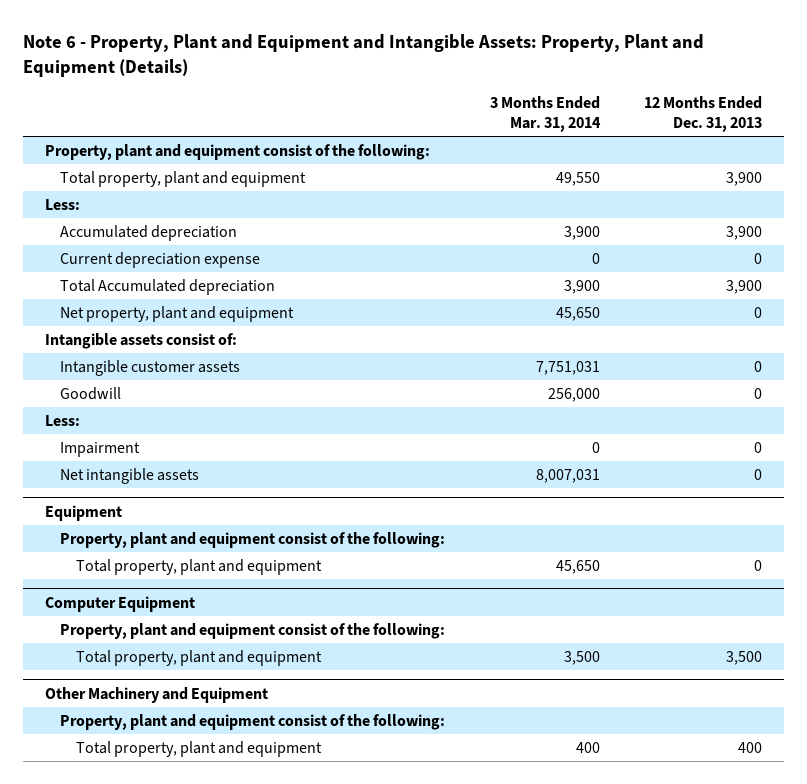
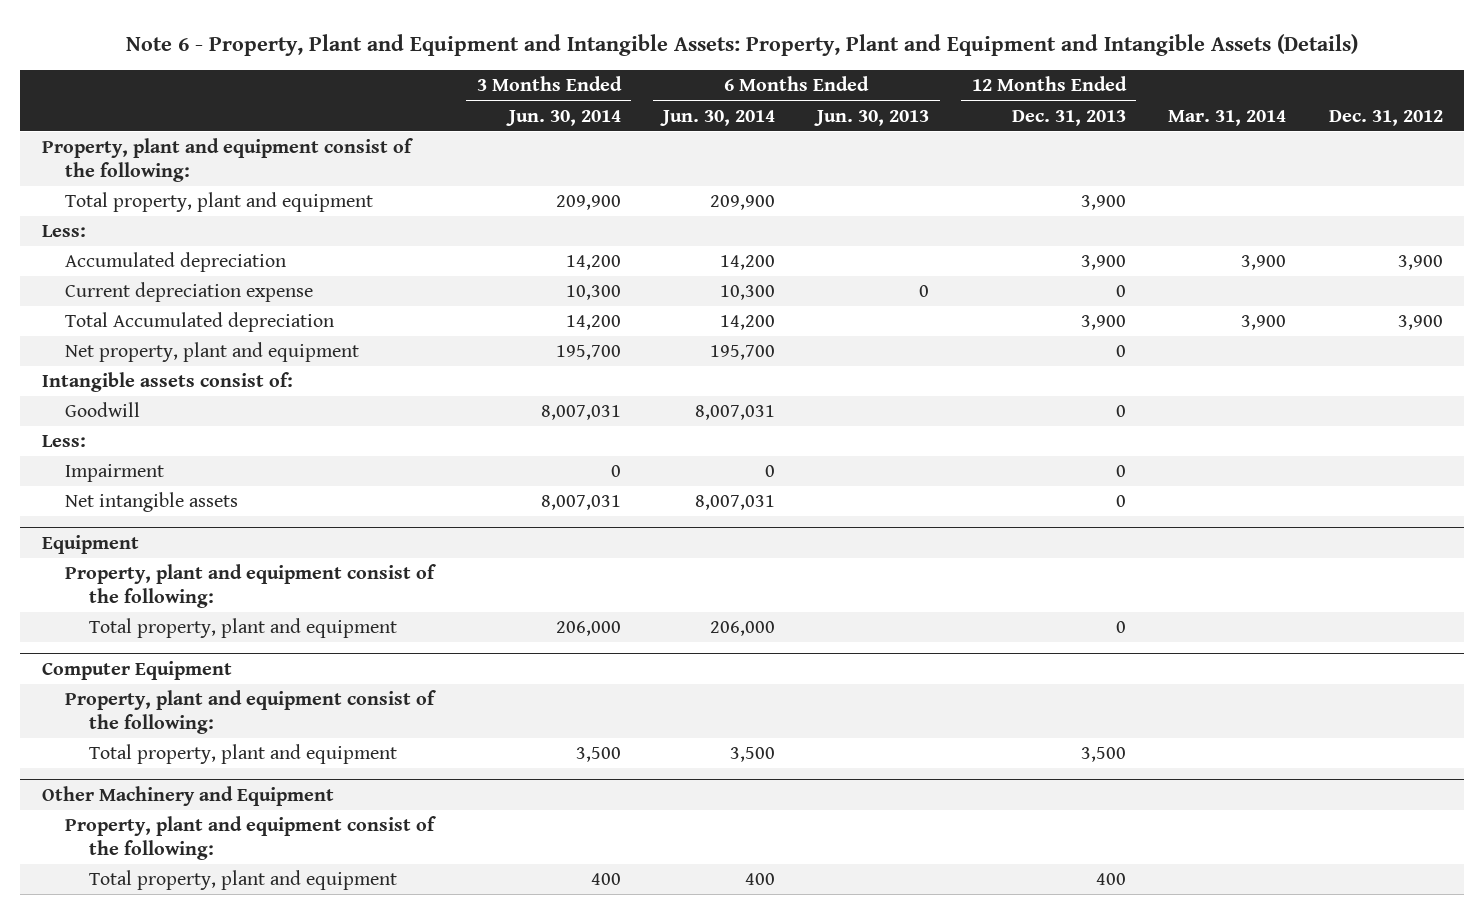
- Note 6 - Property, Plant and Equipment and Intangible Assets: Property, Plant and Equipment (Details)
+ Note 6 - Property, Plant and Equipment and Intangible Assets: Property, Plant and Equipment and Intangible Assets (Details)
- | 3 Months Ended Mar. 31, 2014 | 12 Months Ended Dec. 31, 2013
+ | 3 Months Ended Jun. 30, 2014 | 6 Months Ended Jun. 30, 2014 | 6 Months Ended Jun. 30, 2013 | 12 Months Ended Dec. 31, 2013 | Mar. 31, 2014 | Dec. 31, 2012
- Intangible customer assets | 7,751,031 | 0

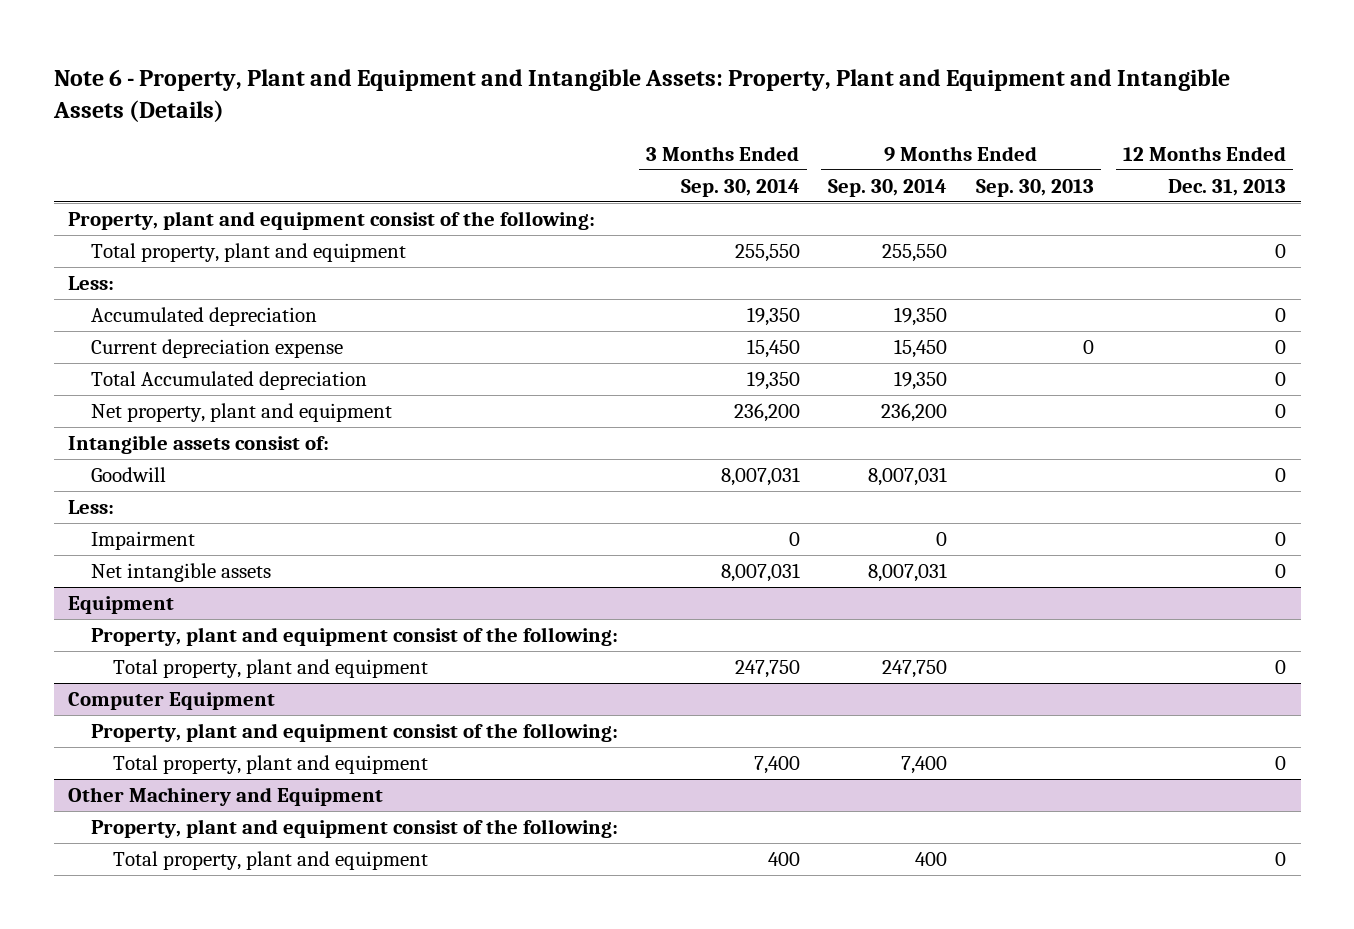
- | 3 Months Ended Jun. 30, 2014 | 6 Months Ended Jun. 30, 2014 | 6 Months Ended Jun. 30, 2013 | 12 Months Ended Dec. 31, 2013 | Mar. 31, 2014 | Dec. 31, 2012
+ | 3 Months Ended Sep. 30, 2014 | 9 Months Ended Sep. 30, 2014 | 9 Months Ended Sep. 30, 2013 | 12 Months Ended Dec. 31, 2013
- Total property, plant and equipment | 209,900 | 209,900 | | 3,900 | |
+ Total property, plant and equipment | 255,550 | 255,550 | | 0
- Accumulated depreciation | 14,200 | 14,200 | | 3,900 | 3,900 | 3,900
+ Accumulated depreciation | 19,350 | 19,350 | | 0
- Total Accumulated depreciation | 14,200 | 14,200 | | 3,900 | 3,900 | 3,900
+ Total Accumulated depreciation | 19,350 | 19,350 | | 0
@ Computer Equipment
- Total property, plant and equipment | 3,500 | 3,500 | | 3,500 | |
+ Total property, plant and equipment | 7,400 | 7,400 | | 0
@ Other Machinery and Equipment
- Total property, plant and equipment | 400 | 400 | | 400 | |
+ Total property, plant and equipment | 400 | 400 | | 0

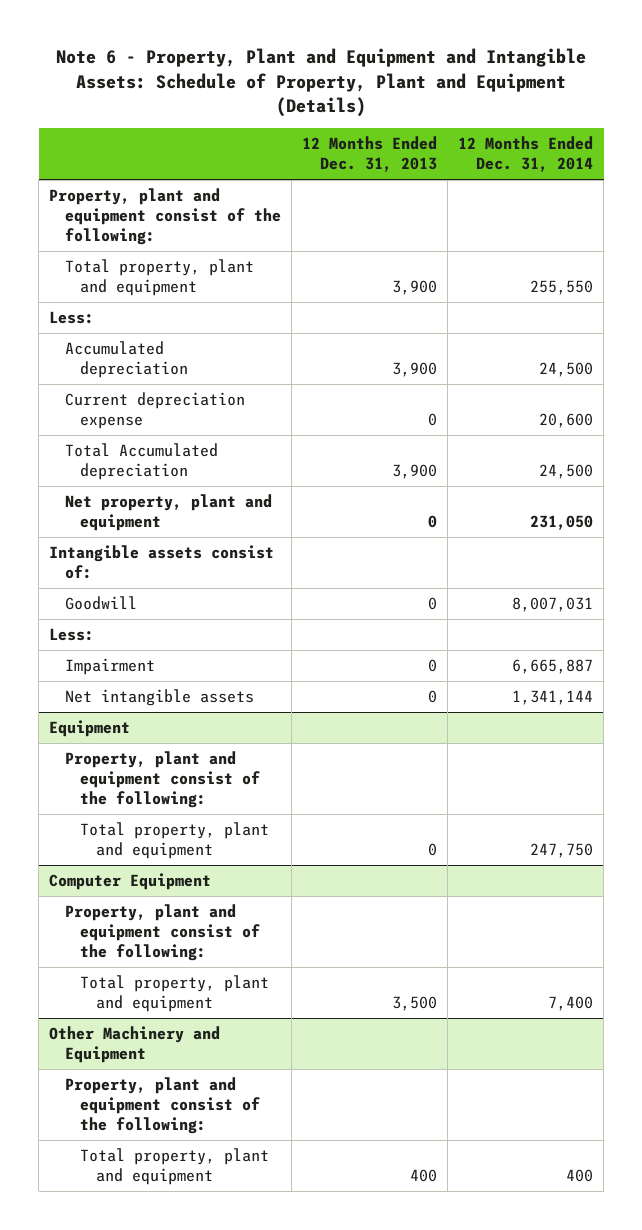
- Note 6 - Property, Plant and Equipment and Intangible Assets: Property, Plant and Equipment and Intangible Assets (Details)
+ Note 6 - Property, Plant and Equipment and Intangible Assets: Schedule of Property, Plant and Equipment (Details)
- | 3 Months Ended Sep. 30, 2014 | 9 Months Ended Sep. 30, 2014 | 9 Months Ended Sep. 30, 2013 | 12 Months Ended Dec. 31, 2013
+ | 12 Months Ended Dec. 31, 2013 | 12 Months Ended Dec. 31, 2014
- Total property, plant and equipment | 255,550 | 255,550 | | 0
+ Total property, plant and equipment | 3,900 | 255,550
- Accumulated depreciation | 19,350 | 19,350 | | 0
+ Accumulated depreciation | 3,900 | 24,500
- Total Accumulated depreciation | 19,350 | 19,350 | | 0
+ Total Accumulated depreciation | 3,900 | 24,500
@ Computer Equipment
- Total property, plant and equipment | 7,400 | 7,400 | | 0
+ Total property, plant and equipment | 3,500 | 7,400
@ Other Machinery and Equipment
- Total property, plant and equipment | 400 | 400 | | 0
+ Total property, plant and equipment | 400 | 400

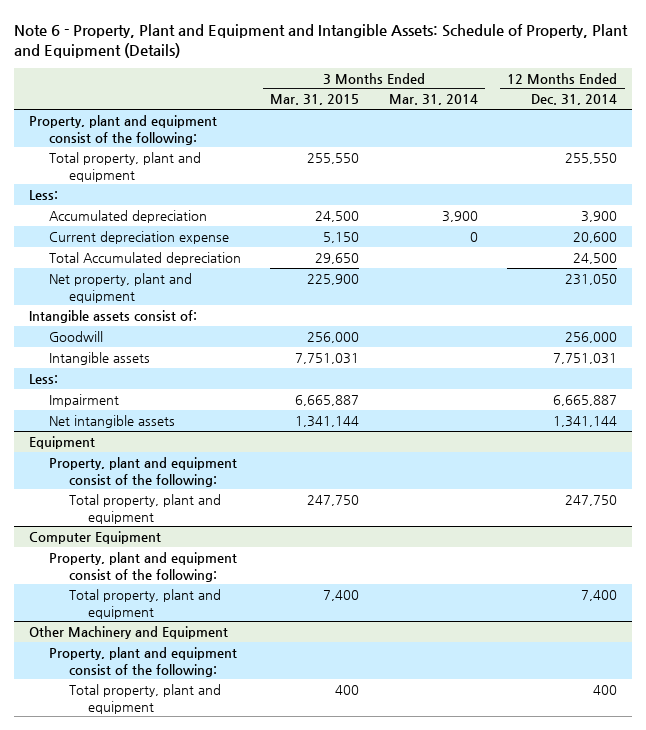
- | 12 Months Ended Dec. 31, 2013 | 12 Months Ended Dec. 31, 2014
+ | 3 Months Ended Mar. 31, 2015 | 3 Months Ended Mar. 31, 2014 | 12 Months Ended Dec. 31, 2014
- Accumulated depreciation | 3,900 | 24,500
+ Accumulated depreciation | 24,500 | 3,900 | 3,900
- Goodwill | 0 | 8,007,031
+ Goodwill | 256,000 | | 256,000
+ Intangible assets | 7,751,031 | | 7,751,031

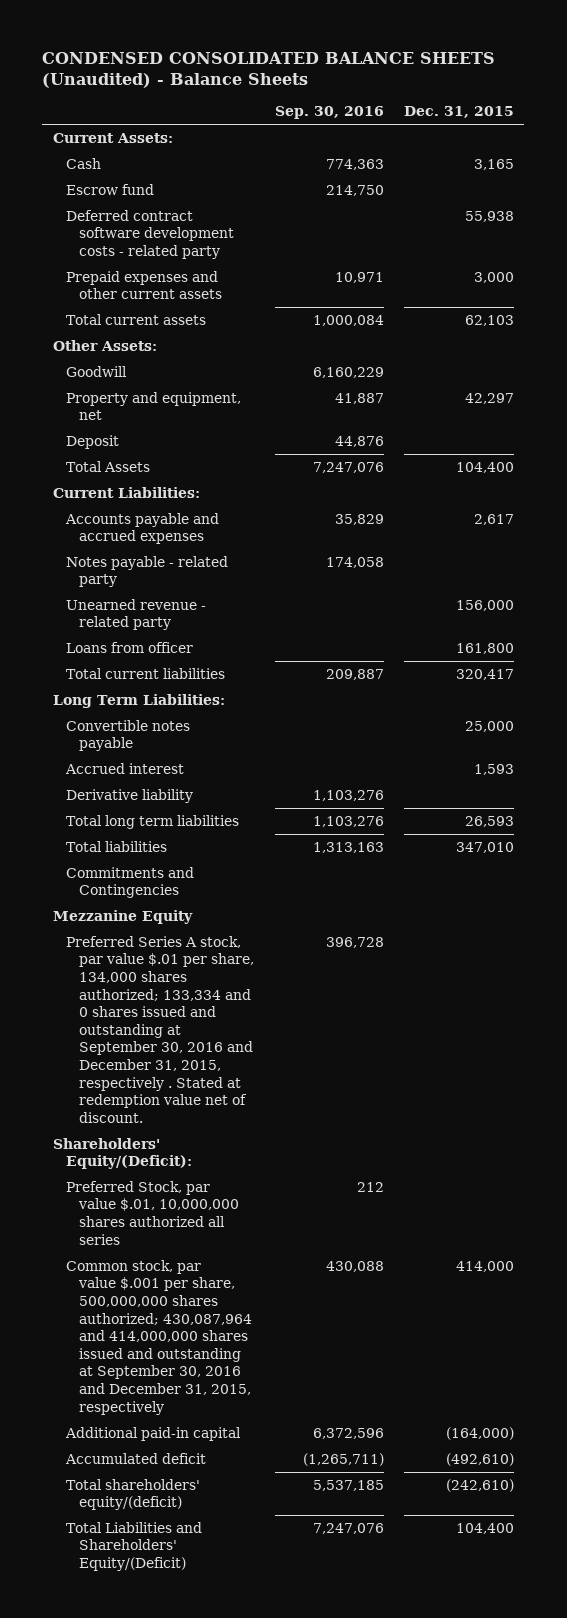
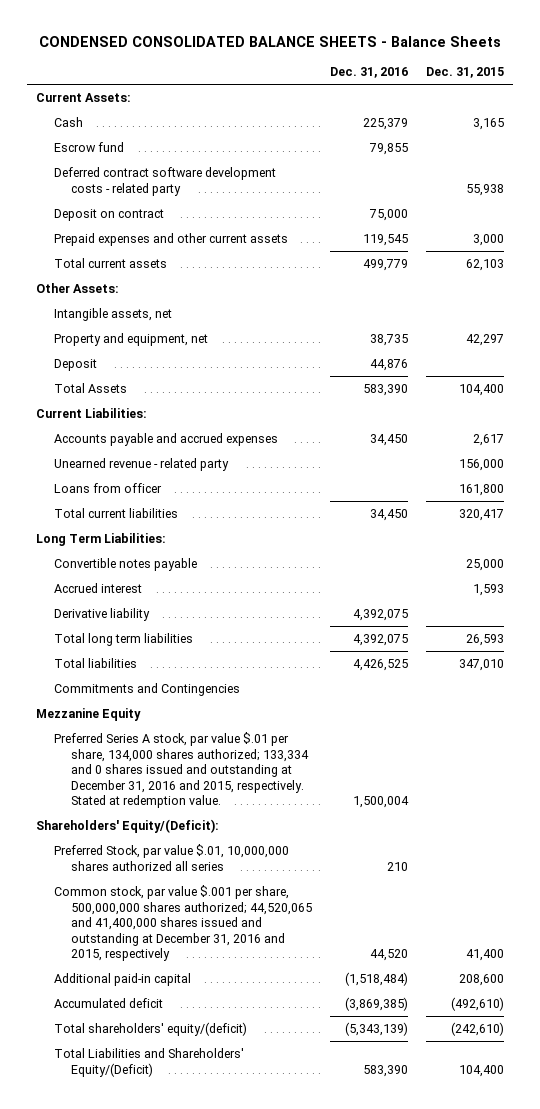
- CONDENSED CONSOLIDATED BALANCE SHEETS (Unaudited) - Balance Sheets
+ CONDENSED CONSOLIDATED BALANCE SHEETS - Balance Sheets
- | Sep. 30, 2016 | Dec. 31, 2015
+ | Dec. 31, 2016 | Dec. 31, 2015
+ Deposit on contract | 75,000 |
- Goodwill | 6,160,229 |
+ Intangible assets, net
- Notes payable - related party | 174,058 |
- Preferred Series A stock, par value $.01 per share, 134,000 shares authorized; 133,334 and 0 shares issued and outstanding at September 30, 2016 and December 31, 2015, respectively . Stated at redemption value net of discount. | 396,728 |
+ Preferred Series A stock, par value $.01 per share, 134,000 shares authorized; 133,334 and 0 shares issued and outstanding at December 31, 2016 and 2015, respectively. Stated at redemption value. | 1,500,004 |
- Common stock, par value $.001 per share, 500,000,000 shares authorized; 430,087,964 and 414,000,000 shares issued and outstanding at September 30, 2016 and December 31, 2015, respectively | 430,088 | 414,000
- Additional paid-in capital | 6,372,596 | (164,000)
+ Common stock, par value $.001 per share, 500,000,000 shares authorized; 44,520,065 and 41,400,000 shares issued and outstanding at December 31, 2016 and 2015, respectively | 44,520 | 41,400
+ Additional paid-in capital | (1,518,484) | 208,600

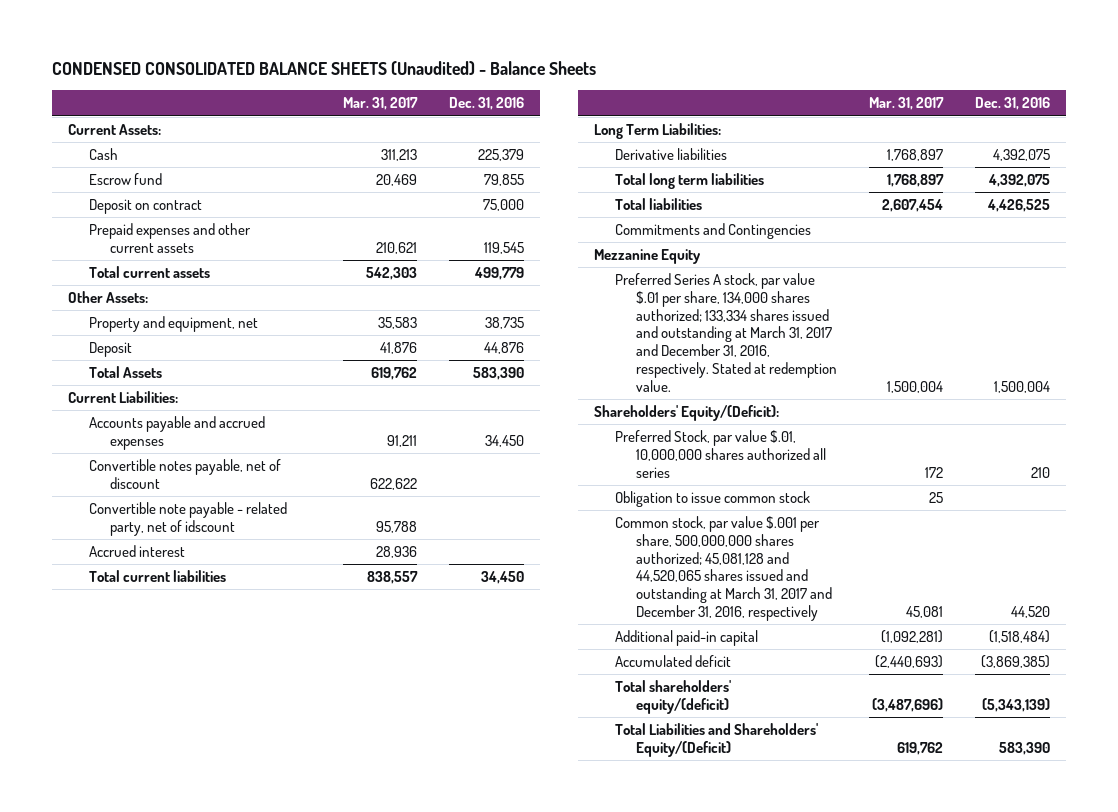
- CONDENSED CONSOLIDATED BALANCE SHEETS - Balance Sheets
+ CONDENSED CONSOLIDATED BALANCE SHEETS (Unaudited) - Balance Sheets
- | Dec. 31, 2016 | Dec. 31, 2015
+ | Mar. 31, 2017 | Dec. 31, 2016
- Deferred contract software development costs - related party | | 55,938
- Intangible assets, net
- Unearned revenue - related party | | 156,000
- Loans from officer | | 161,800
+ Convertible notes payable, net of discount | 622,622 |
+ Convertible note payable - related party, net of idscount | 95,788 |
moved up: Accrued interest | 28,936 |
- Convertible notes payable | | 25,000
- Derivative liability | 4,392,075 |
+ Derivative liabilities | 1,768,897 | 4,392,075
- Preferred Series A stock, par value $.01 per share, 134,000 shares authorized; 133,334 and 0 shares issued and outstanding at December 31, 2016 and 2015, respectively. Stated at redemption value. | 1,500,004 |
+ Preferred Series A stock, par value $.01 per share, 134,000 shares authorized; 133,334 shares issued and outstanding at March 31, 2017 and December 31, 2016, respectively. Stated at redemption value. | 1,500,004 | 1,500,004
- Common stock, par value $.001 per share, 500,000,000 shares authorized; 44,520,065 and 41,400,000 shares issued and outstanding at December 31, 2016 and 2015, respectively | 44,520 | 41,400
+ Obligation to issue common stock | 25 |
+ Common stock, par value $.001 per share, 500,000,000 shares authorized; 45,081,128 and 44,520,065 shares issued and outstanding at March 31, 2017 and December 31, 2016, respectively | 45,081 | 44,520

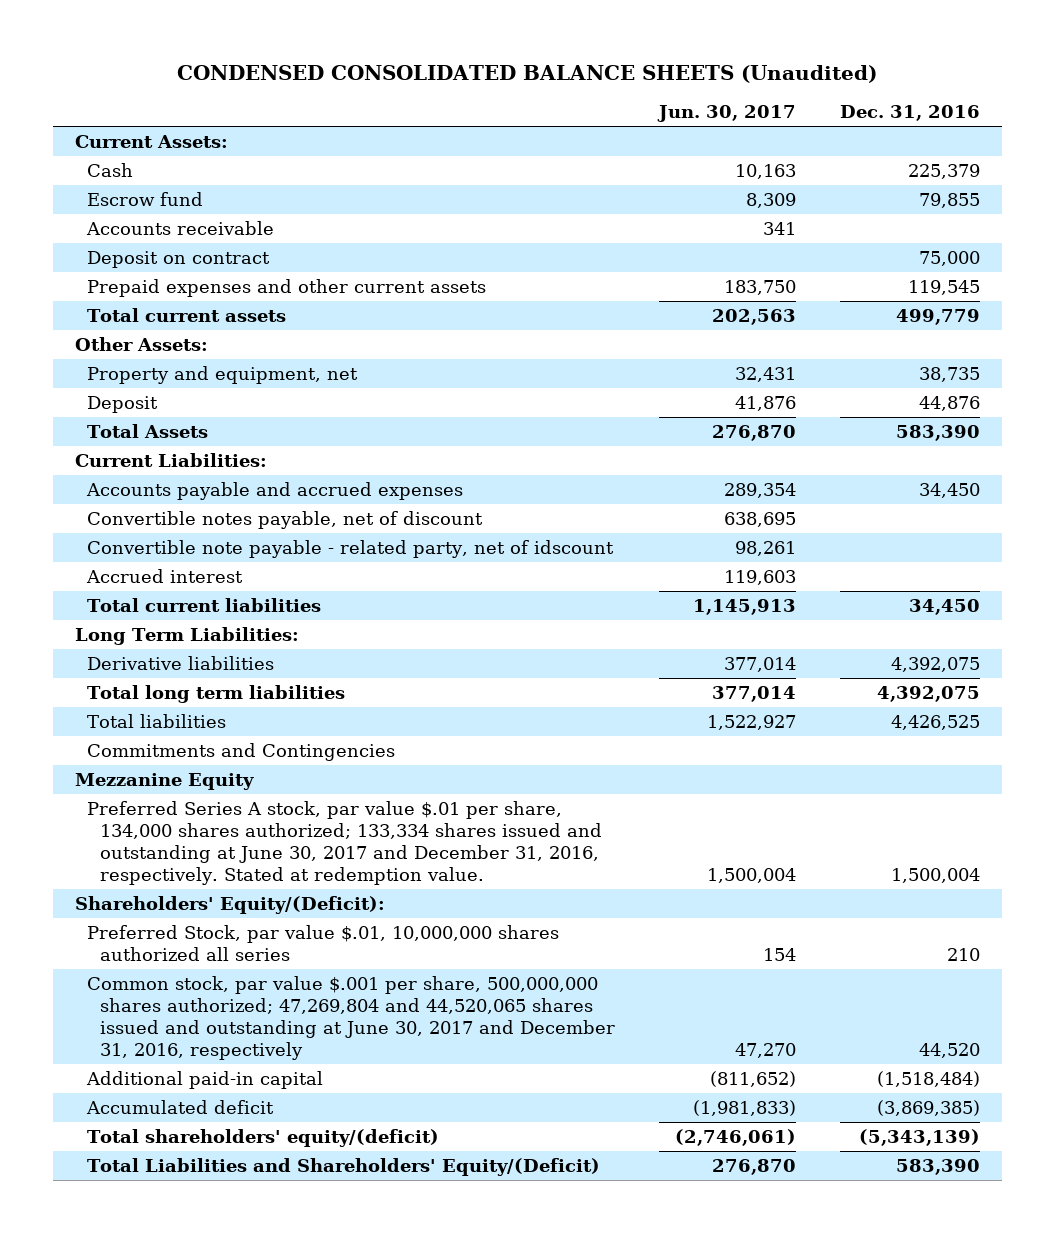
- CONDENSED CONSOLIDATED BALANCE SHEETS (Unaudited) - Balance Sheets
+ CONDENSED CONSOLIDATED BALANCE SHEETS (Unaudited)
- | Mar. 31, 2017 | Dec. 31, 2016
+ | Jun. 30, 2017 | Dec. 31, 2016
+ Accounts receivable | 341 |
- Preferred Series A stock, par value $.01 per share, 134,000 shares authorized; 133,334 shares issued and outstanding at March 31, 2017 and December 31, 2016, respectively. Stated at redemption value. | 1,500,004 | 1,500,004
+ Preferred Series A stock, par value $.01 per share, 134,000 shares authorized; 133,334 shares issued and outstanding at June 30, 2017 and December 31, 2016, respectively. Stated at redemption value. | 1,500,004 | 1,500,004
- Obligation to issue common stock | 25 |
- Common stock, par value $.001 per share, 500,000,000 shares authorized; 45,081,128 and 44,520,065 shares issued and outstanding at March 31, 2017 and December 31, 2016, respectively | 45,081 | 44,520
+ Common stock, par value $.001 per share, 500,000,000 shares authorized; 47,269,804 and 44,520,065 shares issued and outstanding at June 30, 2017 and December 31, 2016, respectively | 47,270 | 44,520

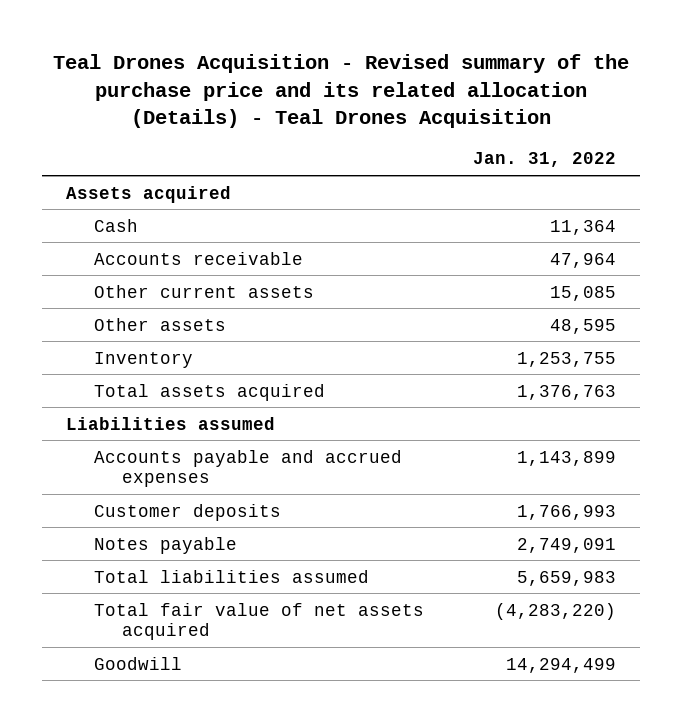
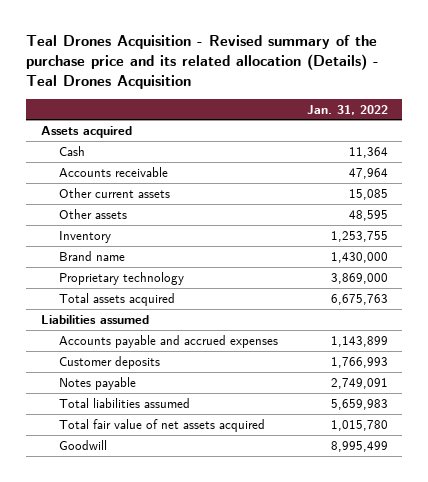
- Total assets acquired | 1,376,763
+ Brand name | 1,430,000
+ Proprietary technology | 3,869,000
+ Total assets acquired | 6,675,763
- Total fair value of net assets acquired | (4,283,220)
- Goodwill | 14,294,499
+ Total fair value of net assets acquired | 1,015,780
+ Goodwill | 8,995,499

